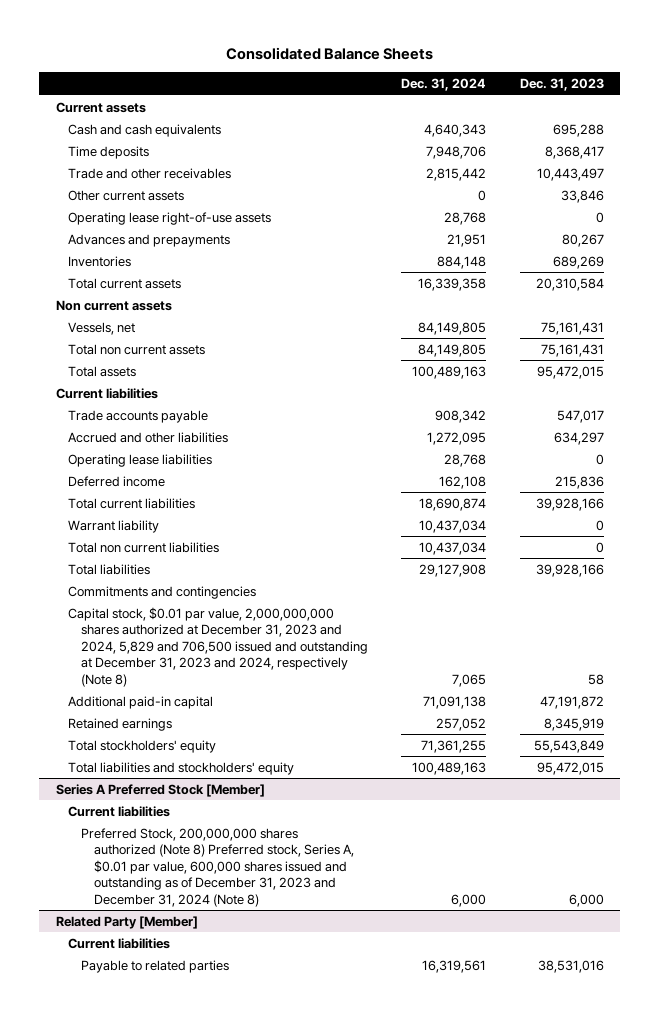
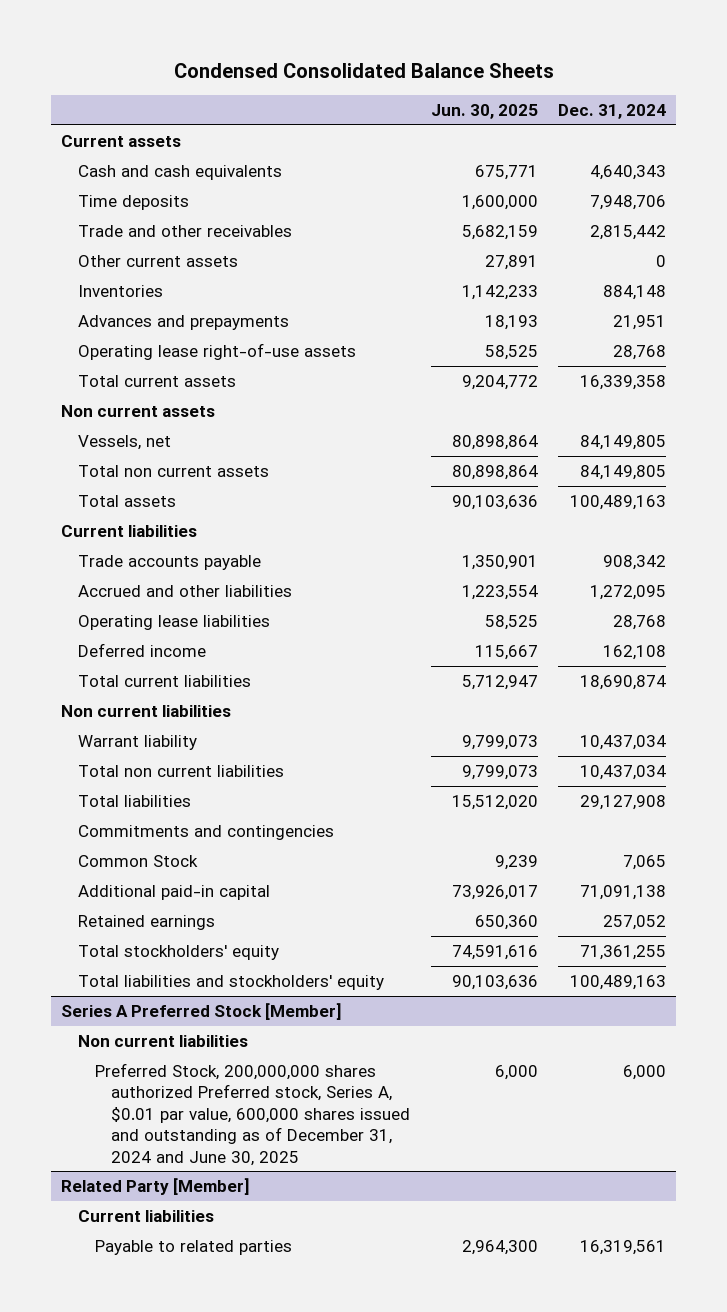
- Consolidated Balance Sheets
+ Condensed Consolidated Balance Sheets
- | Dec. 31, 2024 | Dec. 31, 2023
+ | Jun. 30, 2025 | Dec. 31, 2024
moved down: Advances and prepayments | 18,193 | 21,951
moved down: Operating lease right-of-use assets | 58,525 | 28,768
+ Non current liabilities
- Capital stock, $0.01 par value, 2,000,000,000 shares authorized at December 31, 2023 and 2024, 5,829 and 706,500 issued and outstanding at December 31, 2023 and 2024, respectively (Note 8) | 7,065 | 58
+ Common Stock | 9,239 | 7,065
@ Series A Preferred Stock [Member]
- Current liabilities
- Preferred Stock, 200,000,000 shares authorized (Note 8) Preferred stock, Series A, $0.01 par value, 600,000 shares issued and outstanding as of December 31, 2023 and December 31, 2024 (Note 8) | 6,000 | 6,000
+ Non current liabilities
+ Preferred Stock, 200,000,000 shares authorized Preferred stock, Series A, $0.01 par value, 600,000 shares issued and outstanding as of December 31, 2024 and June 30, 2025 | 6,000 | 6,000

